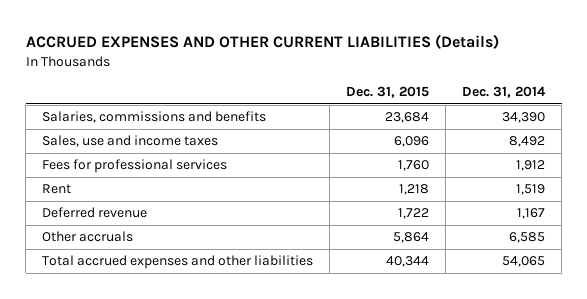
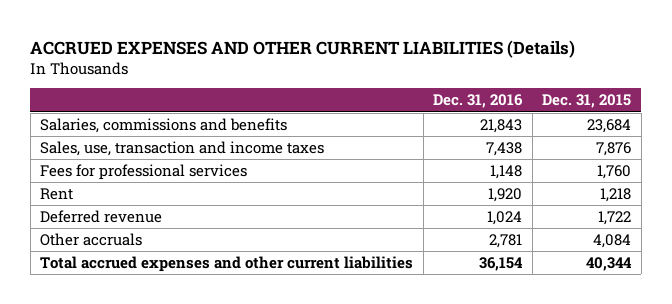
- | Dec. 31, 2015 | Dec. 31, 2014
+ | Dec. 31, 2016 | Dec. 31, 2015
- Sales, use and income taxes | 6,096 | 8,492
+ Sales, use, transaction and income taxes | 7,438 | 7,876
- Other accruals | 5,864 | 6,585
- Total accrued expenses and other liabilities | 40,344 | 54,065
+ Other accruals | 2,781 | 4,084
+ Total accrued expenses and other current liabilities | 36,154 | 40,344

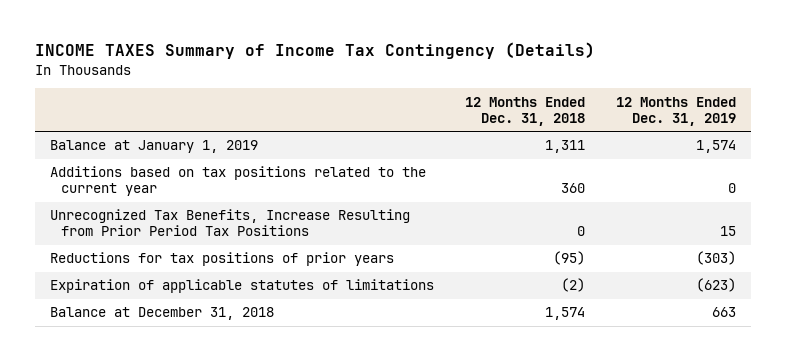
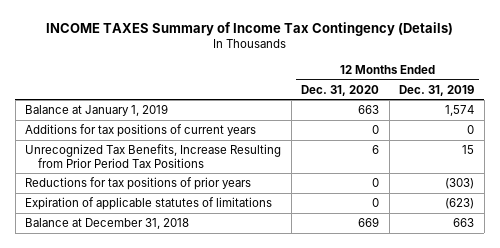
- | 12 Months Ended Dec. 31, 2018 | 12 Months Ended Dec. 31, 2019
+ | 12 Months Ended Dec. 31, 2020 | 12 Months Ended Dec. 31, 2019
- Additions based on tax positions related to the current year | 360 | 0
+ Additions for tax positions of current years | 0 | 0

